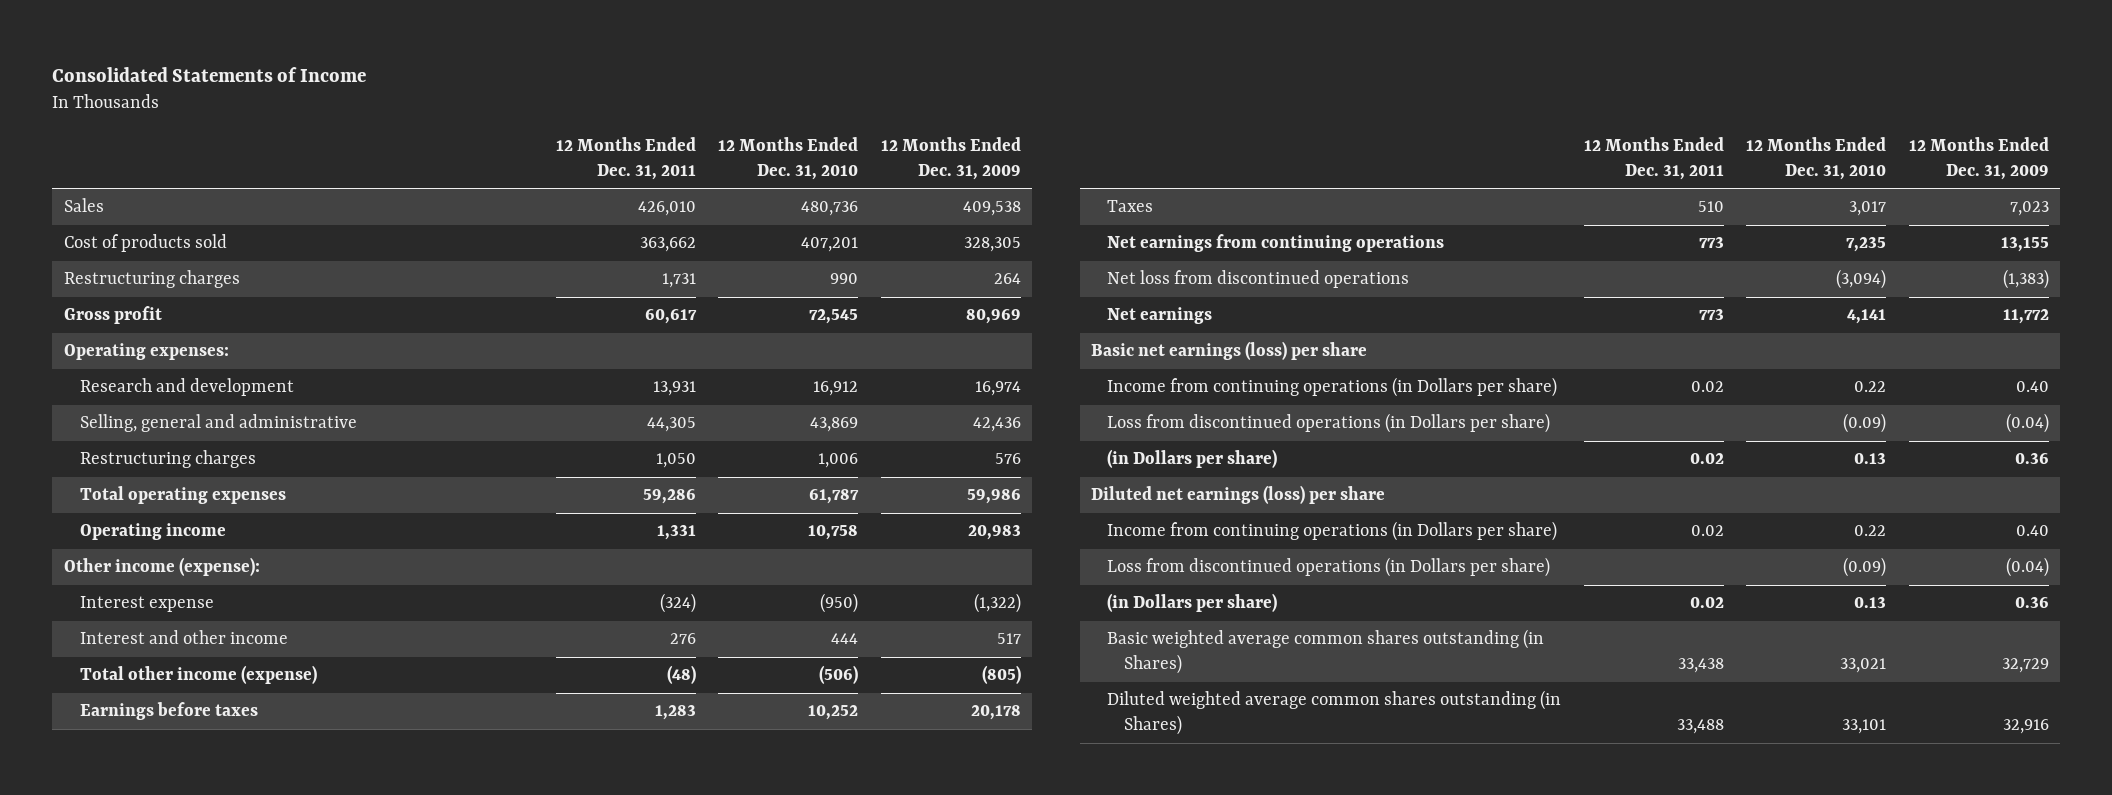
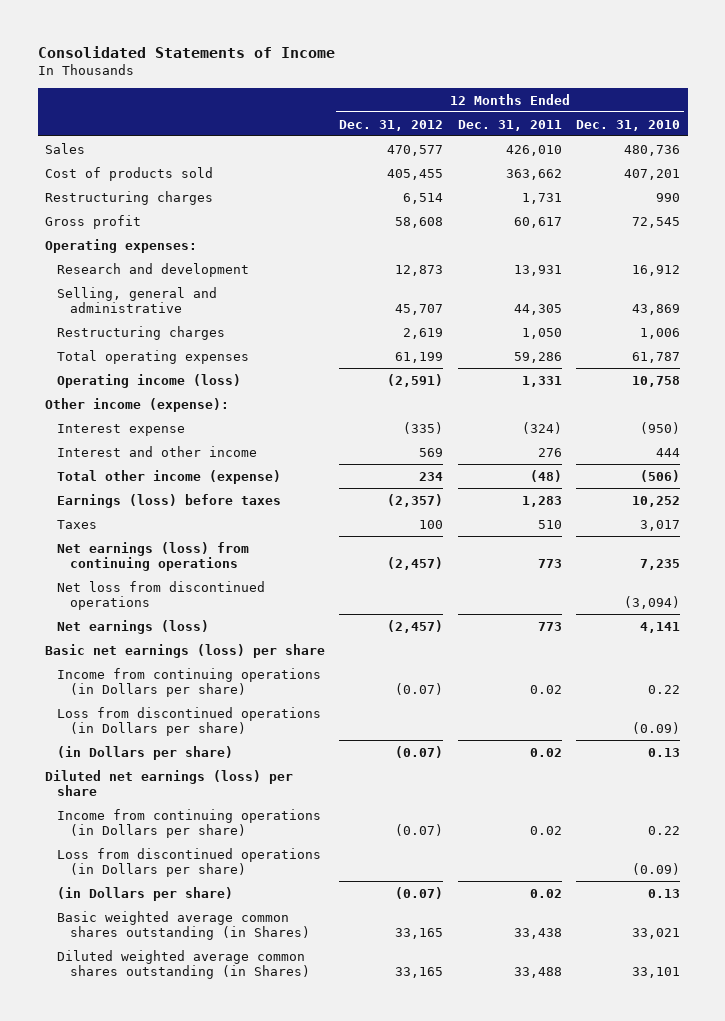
- | 12 Months Ended Dec. 31, 2011 | 12 Months Ended Dec. 31, 2010 | 12 Months Ended Dec. 31, 2009
+ | 12 Months Ended Dec. 31, 2012 | 12 Months Ended Dec. 31, 2011 | 12 Months Ended Dec. 31, 2010
- Operating income | 1,331 | 10,758 | 20,983
+ Operating income (loss) | (2,591) | 1,331 | 10,758
- Earnings before taxes | 1,283 | 10,252 | 20,178
+ Earnings (loss) before taxes | (2,357) | 1,283 | 10,252
- Net earnings from continuing operations | 773 | 7,235 | 13,155
+ Net earnings (loss) from continuing operations | (2,457) | 773 | 7,235
- Net earnings | 773 | 4,141 | 11,772
+ Net earnings (loss) | (2,457) | 773 | 4,141

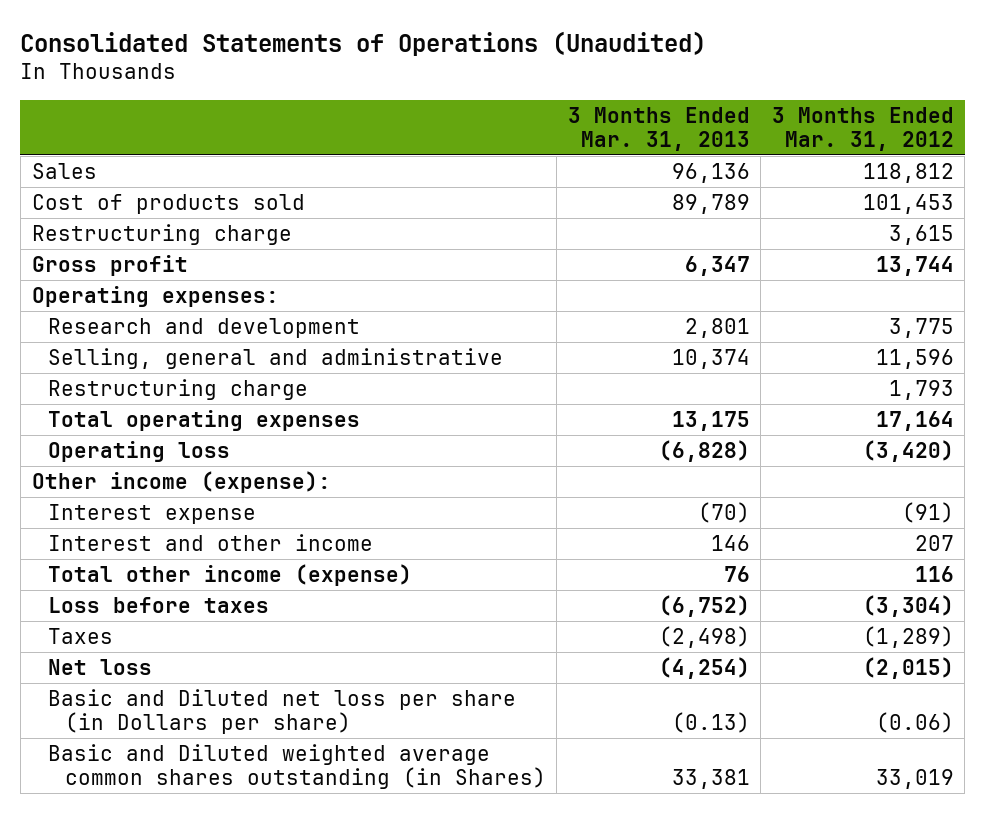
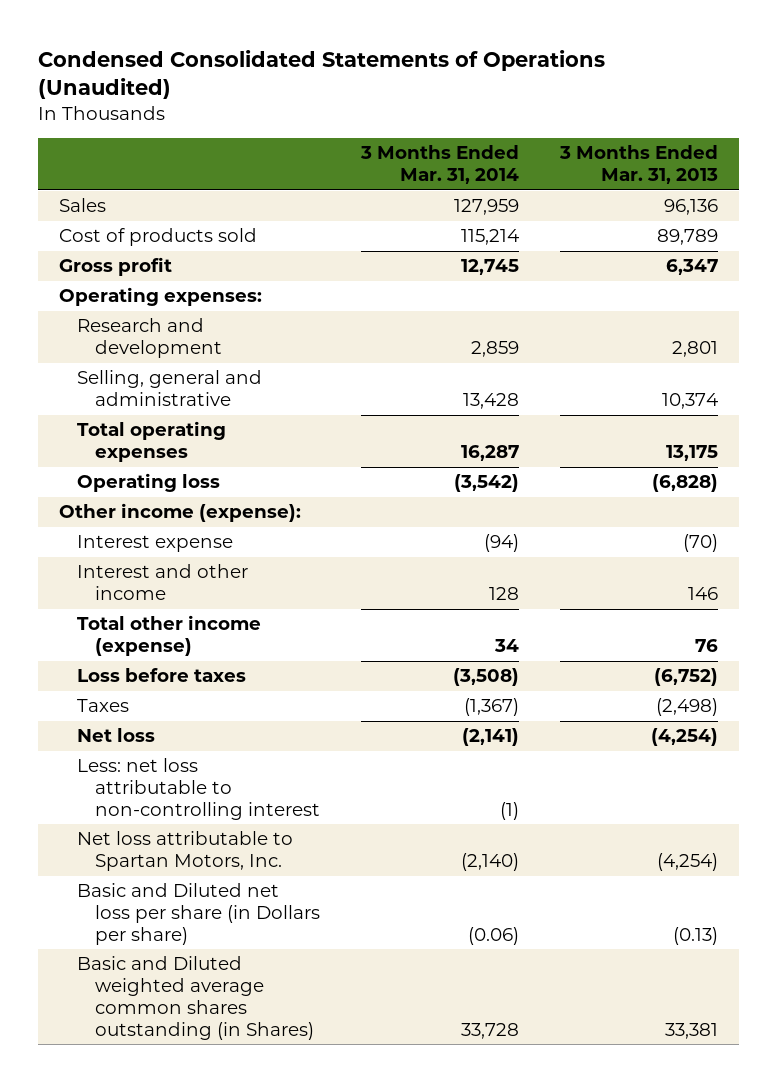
- Consolidated Statements of Operations (Unaudited)
+ Condensed Consolidated Statements of Operations (Unaudited)
- | 3 Months Ended Mar. 31, 2013 | 3 Months Ended Mar. 31, 2012
+ | 3 Months Ended Mar. 31, 2014 | 3 Months Ended Mar. 31, 2013
- Restructuring charge | | 3,615
- Restructuring charge | | 1,793
+ Less: net loss attributable to non-controlling interest | (1) |
+ Net loss attributable to Spartan Motors, Inc. | (2,140) | (4,254)

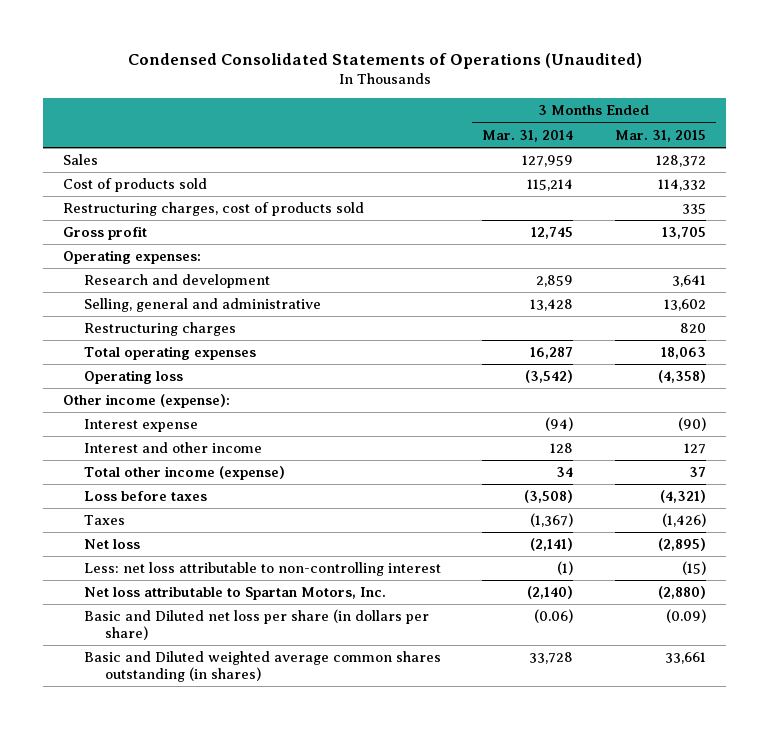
- | 3 Months Ended Mar. 31, 2014 | 3 Months Ended Mar. 31, 2013
+ | 3 Months Ended Mar. 31, 2014 | 3 Months Ended Mar. 31, 2015
+ Restructuring charges, cost of products sold | | 335
+ Restructuring charges | | 820
- Basic and Diluted net loss per share (in Dollars per share) | (0.06) | (0.13)
- Basic and Diluted weighted average common shares outstanding (in Shares) | 33,728 | 33,381
+ Basic and Diluted net loss per share (in dollars per share) | (0.06) | (0.09)
+ Basic and Diluted weighted average common shares outstanding (in shares) | 33,728 | 33,661

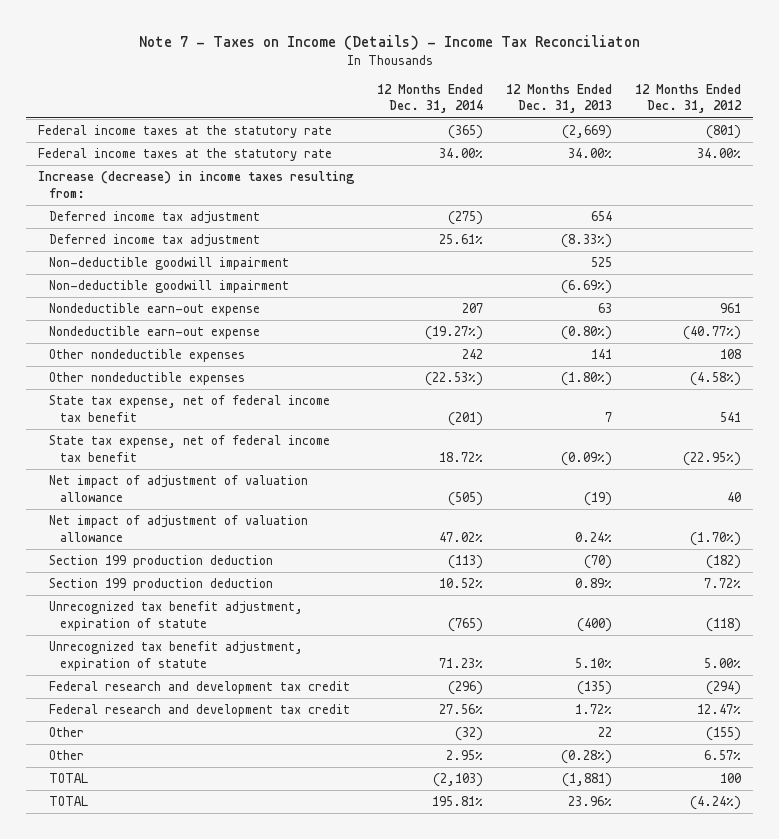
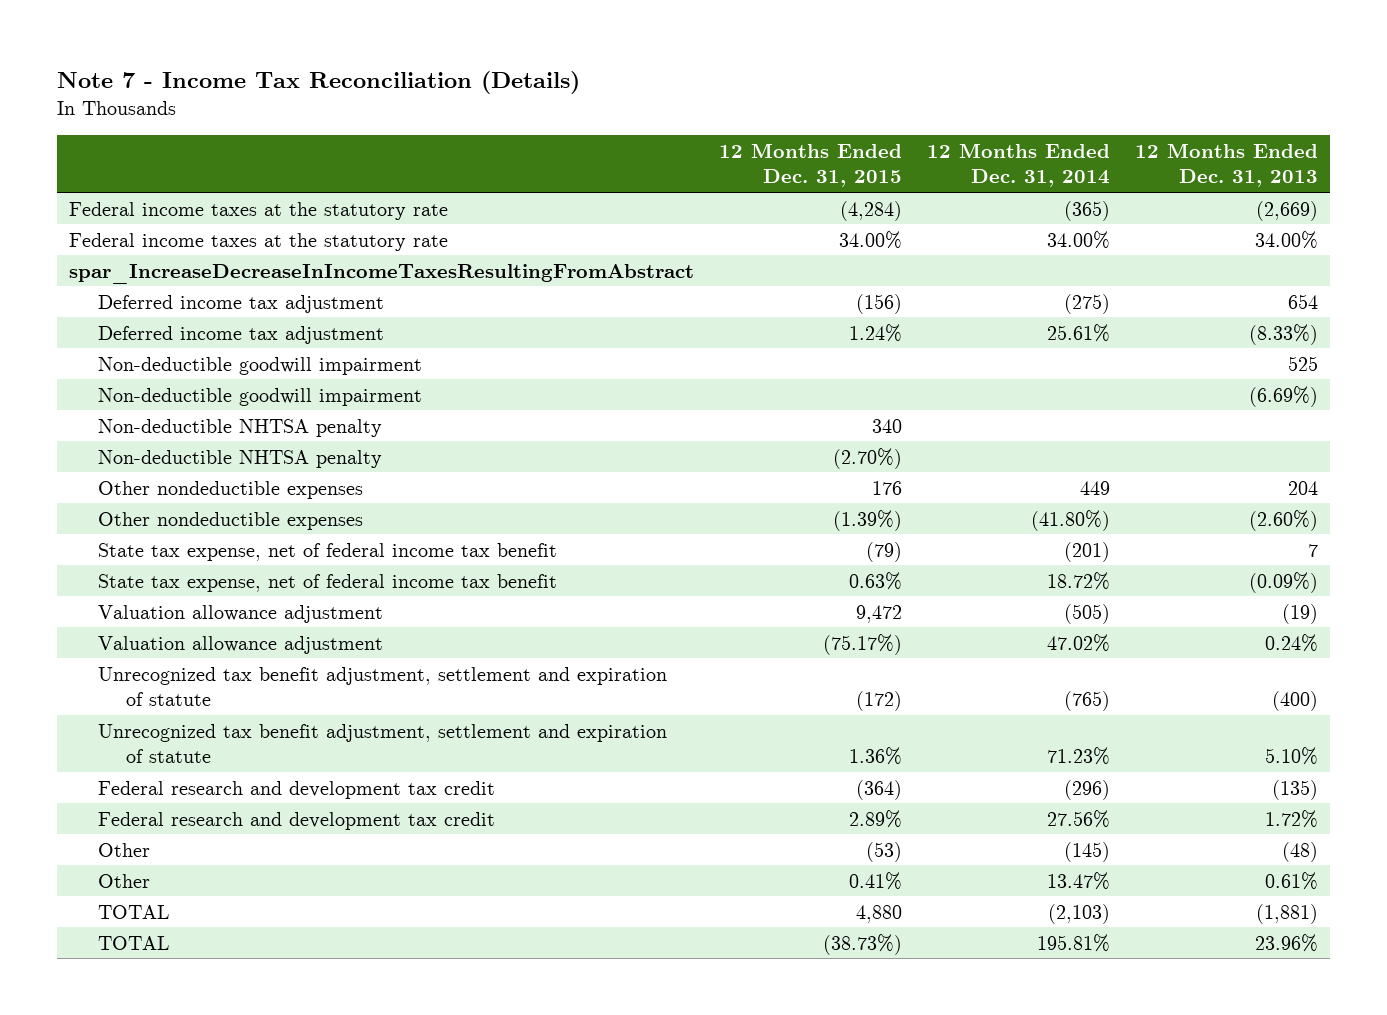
- Note 7 - Taxes on Income (Details) - Income Tax Reconciliaton
+ Note 7 - Income Tax Reconciliation (Details)
- | 12 Months Ended Dec. 31, 2014 | 12 Months Ended Dec. 31, 2013 | 12 Months Ended Dec. 31, 2012
+ | 12 Months Ended Dec. 31, 2015 | 12 Months Ended Dec. 31, 2014 | 12 Months Ended Dec. 31, 2013
- Increase (decrease) in income taxes resulting from:
+ spar_IncreaseDecreaseInIncomeTaxesResultingFromAbstract
- Nondeductible earn-out expense | 207 | 63 | 961
- Nondeductible earn-out expense | (19.27%) | (0.80%) | (40.77%)
- Other nondeductible expenses | 242 | 141 | 108
- Other nondeductible expenses | (22.53%) | (1.80%) | (4.58%)
+ Non-deductible NHTSA penalty | 340 | |
+ Non-deductible NHTSA penalty | (2.70%) | |
+ Other nondeductible expenses | 176 | 449 | 204
+ Other nondeductible expenses | (1.39%) | (41.80%) | (2.60%)
- Net impact of adjustment of valuation allowance | (505) | (19) | 40
- Net impact of adjustment of valuation allowance | 47.02% | 0.24% | (1.70%)
- Section 199 production deduction | (113) | (70) | (182)
- Section 199 production deduction | 10.52% | 0.89% | 7.72%
- Unrecognized tax benefit adjustment, expiration of statute | (765) | (400) | (118)
- Unrecognized tax benefit adjustment, expiration of statute | 71.23% | 5.10% | 5.00%
+ Valuation allowance adjustment | 9,472 | (505) | (19)
+ Valuation allowance adjustment | (75.17%) | 47.02% | 0.24%
+ Unrecognized tax benefit adjustment, settlement and expiration of statute | (172) | (765) | (400)
+ Unrecognized tax benefit adjustment, settlement and expiration of statute | 1.36% | 71.23% | 5.10%
- Other | (32) | 22 | (155)
- Other | 2.95% | (0.28%) | 6.57%
+ Other | (53) | (145) | (48)
+ Other | 0.41% | 13.47% | 0.61%

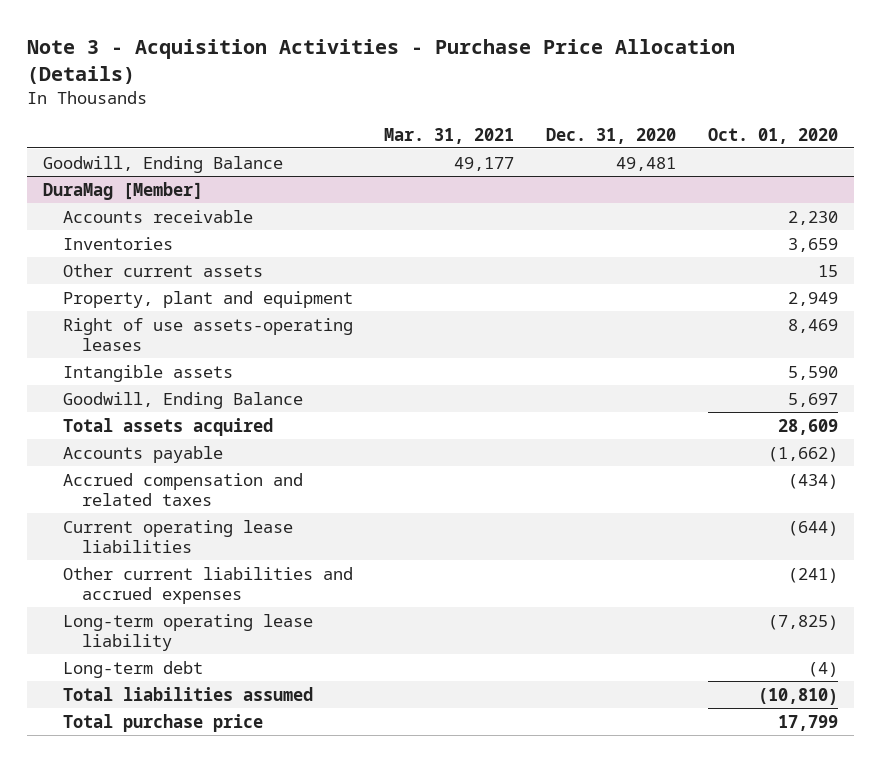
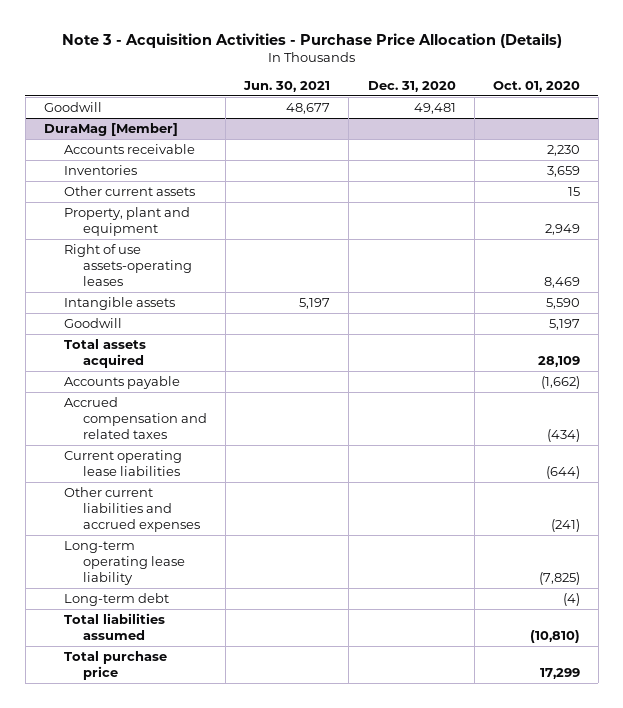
- | Mar. 31, 2021 | Dec. 31, 2020 | Oct. 01, 2020
+ | Jun. 30, 2021 | Dec. 31, 2020 | Oct. 01, 2020
- Goodwill, Ending Balance | 49,177 | 49,481 |
+ Goodwill | 48,677 | 49,481 |
@ DuraMag [Member]
- Goodwill, Ending Balance | | | 5,697
- Total assets acquired | | | 28,609
+ Goodwill | | | 5,197
+ Total assets acquired | | | 28,109
- Total purchase price | | | 17,799
+ Total purchase price | | | 17,299

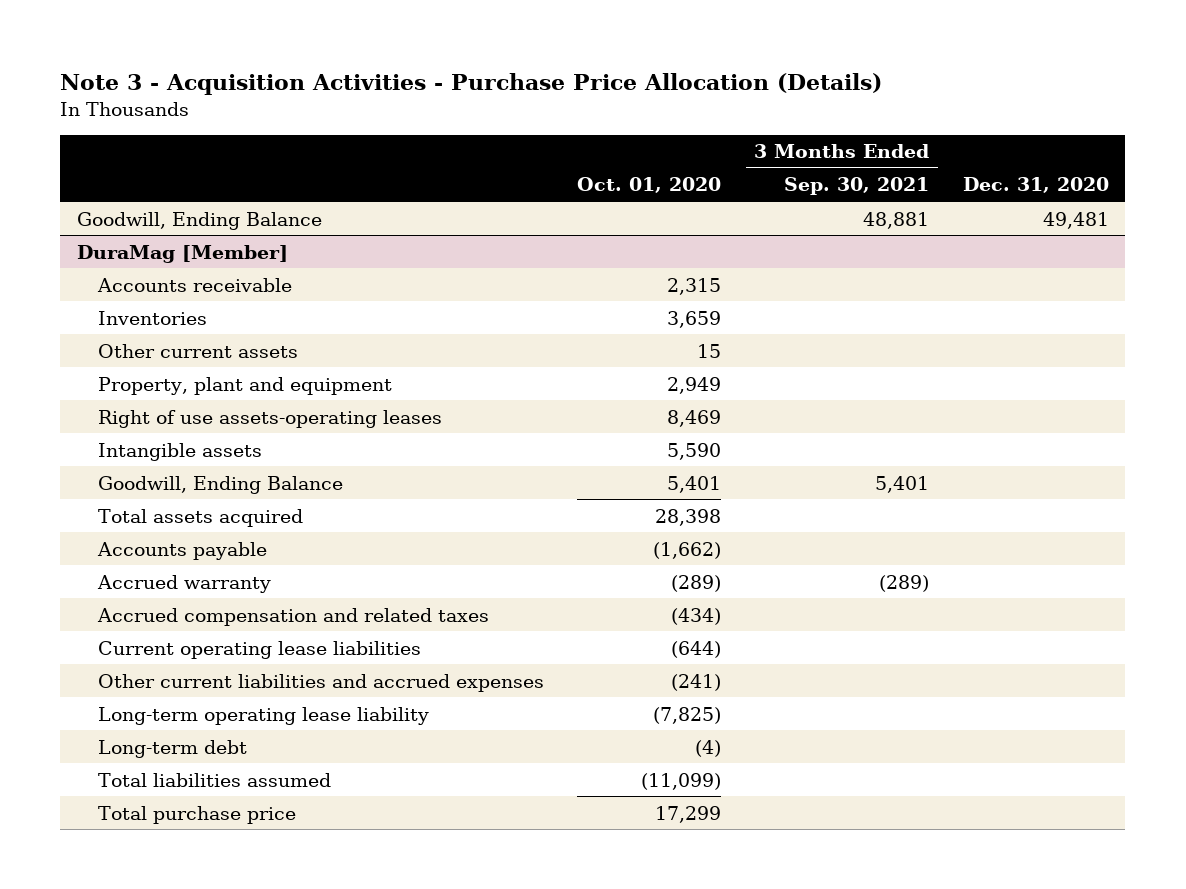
- | Jun. 30, 2021 | Dec. 31, 2020 | Oct. 01, 2020
+ | Oct. 01, 2020 | 3 Months Ended Sep. 30, 2021 | Dec. 31, 2020
- Goodwill | 48,677 | 49,481 |
+ Goodwill, Ending Balance | | 48,881 | 49,481
@ DuraMag [Member]
- Accounts receivable | | | 2,230
+ Accounts receivable | 2,315 | |
- Goodwill | | | 5,197
- Total assets acquired | | | 28,109
+ Goodwill, Ending Balance | 5,401 | 5,401 |
+ Total assets acquired | 28,398 | |
+ Accrued warranty | (289) | (289) |
- Total liabilities assumed | | | (10,810)
+ Total liabilities assumed | (11,099) | |

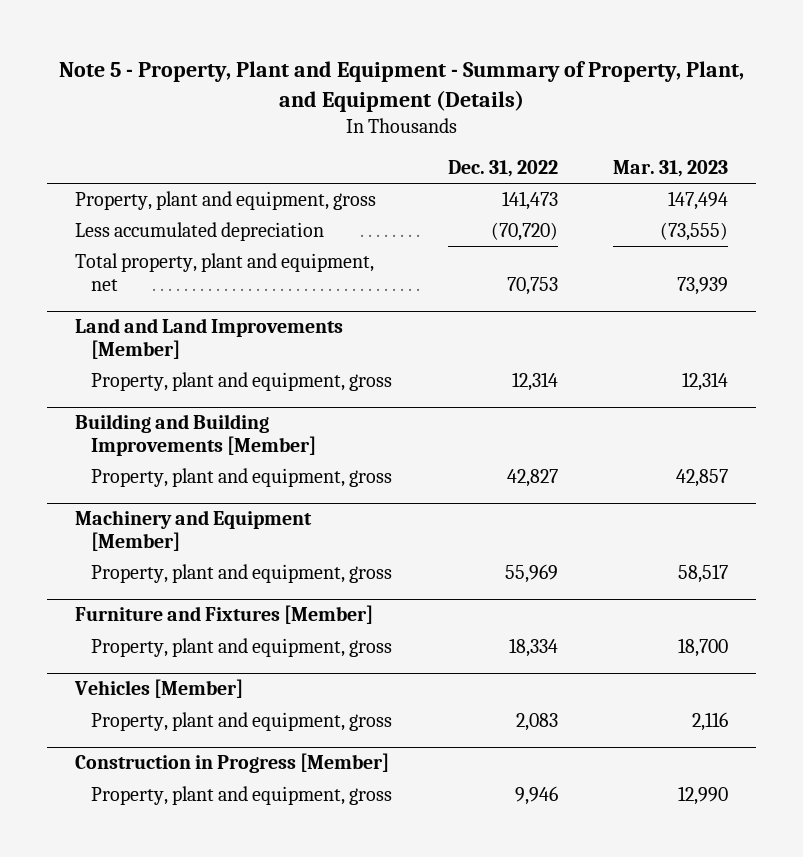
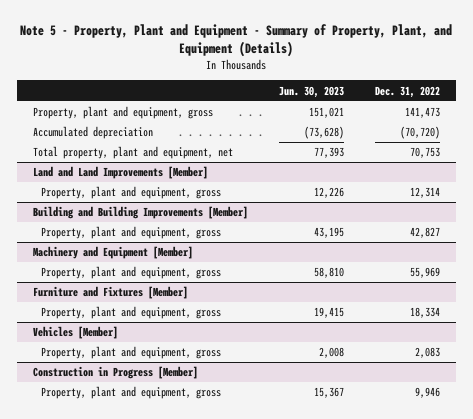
- | Dec. 31, 2022 | Mar. 31, 2023
+ | Jun. 30, 2023 | Dec. 31, 2022
- Less accumulated depreciation | (70,720) | (73,555)
+ Accumulated depreciation | (73,628) | (70,720)

